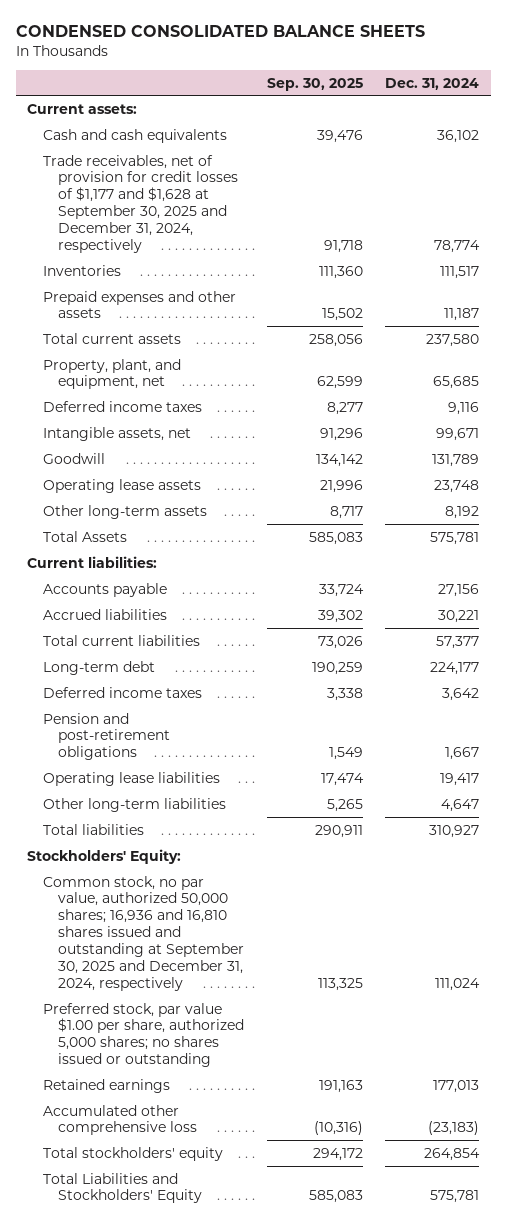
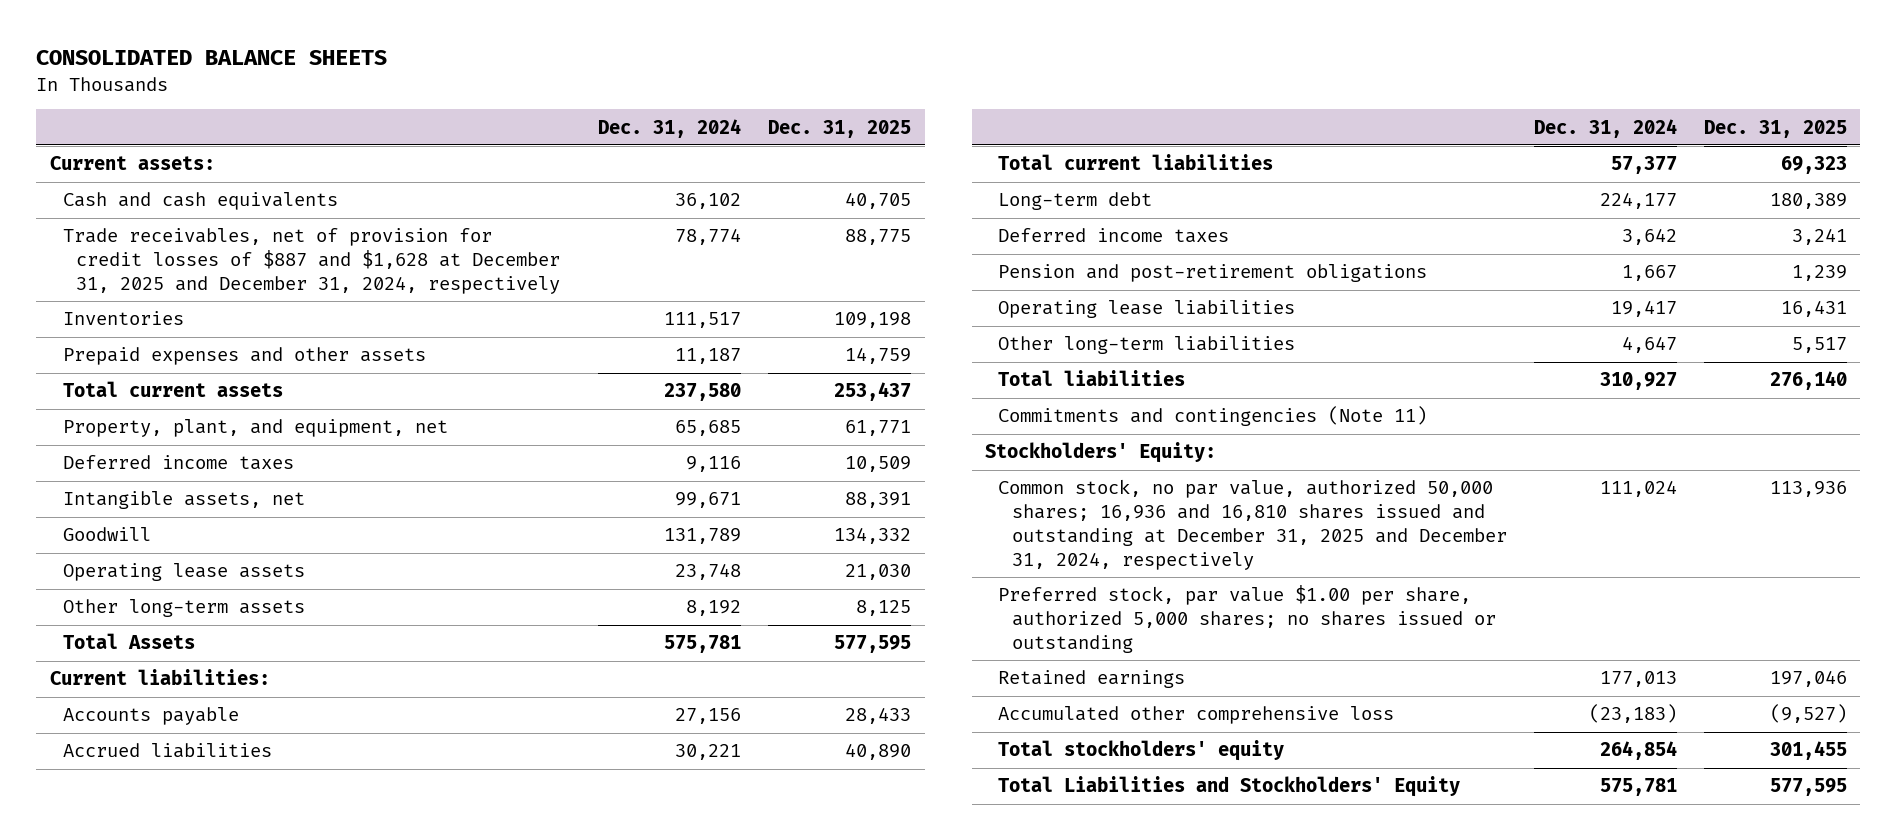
- CONDENSED CONSOLIDATED BALANCE SHEETS
+ CONSOLIDATED BALANCE SHEETS
- | Sep. 30, 2025 | Dec. 31, 2024
+ | Dec. 31, 2024 | Dec. 31, 2025
- Trade receivables, net of provision for credit losses of $1,177 and $1,628 at September 30, 2025 and December 31, 2024, respectively | 91,718 | 78,774
+ Trade receivables, net of provision for credit losses of $887 and $1,628 at December 31, 2025 and December 31, 2024, respectively | 78,774 | 88,775
+ Commitments and contingencies (Note 11)
- Common stock, no par value, authorized 50,000 shares; 16,936 and 16,810 shares issued and outstanding at September 30, 2025 and December 31, 2024, respectively | 113,325 | 111,024
+ Common stock, no par value, authorized 50,000 shares; 16,936 and 16,810 shares issued and outstanding at December 31, 2025 and December 31, 2024, respectively | 111,024 | 113,936

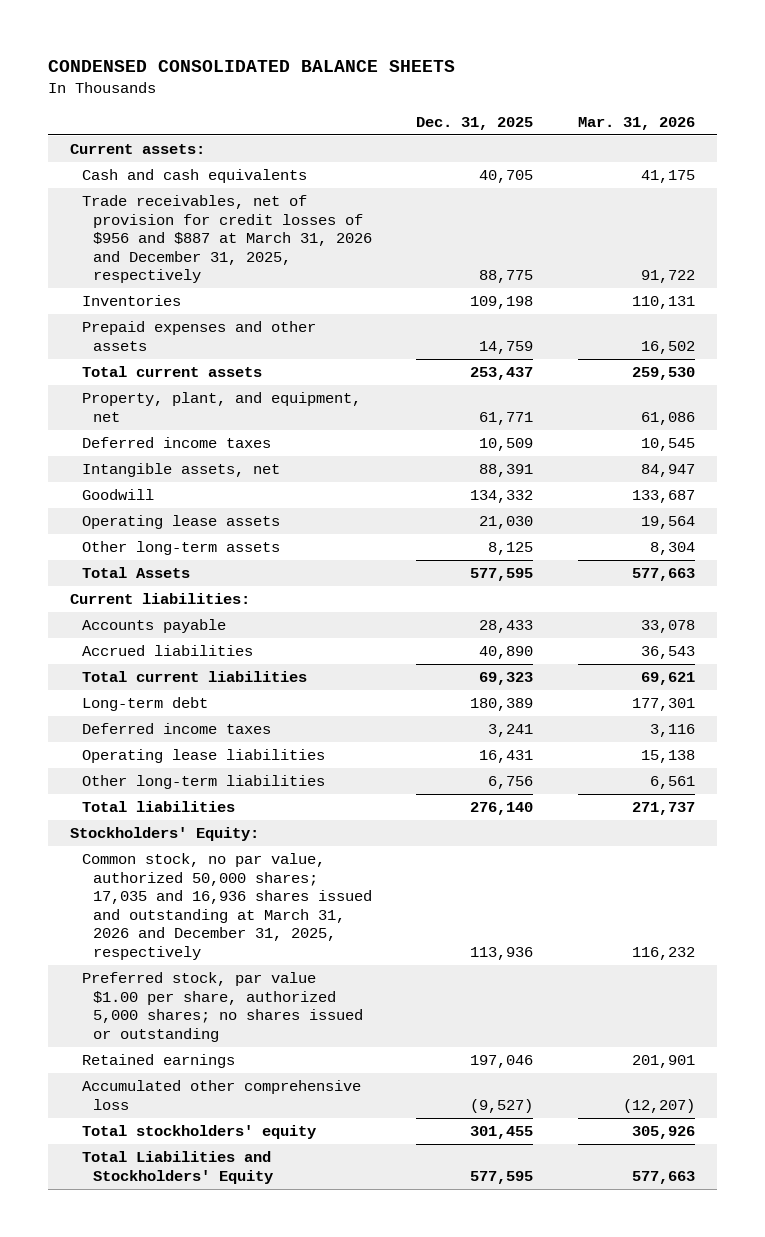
- CONSOLIDATED BALANCE SHEETS
+ CONDENSED CONSOLIDATED BALANCE SHEETS
- | Dec. 31, 2024 | Dec. 31, 2025
+ | Dec. 31, 2025 | Mar. 31, 2026
- Trade receivables, net of provision for credit losses of $887 and $1,628 at December 31, 2025 and December 31, 2024, respectively | 78,774 | 88,775
+ Trade receivables, net of provision for credit losses of $956 and $887 at March 31, 2026 and December 31, 2025, respectively | 88,775 | 91,722
- Pension and post-retirement obligations | 1,667 | 1,239
- Other long-term liabilities | 4,647 | 5,517
+ Other long-term liabilities | 6,756 | 6,561
- Commitments and contingencies (Note 11)
- Common stock, no par value, authorized 50,000 shares; 16,936 and 16,810 shares issued and outstanding at December 31, 2025 and December 31, 2024, respectively | 111,024 | 113,936
+ Common stock, no par value, authorized 50,000 shares; 17,035 and 16,936 shares issued and outstanding at March 31, 2026 and December 31, 2025, respectively | 113,936 | 116,232

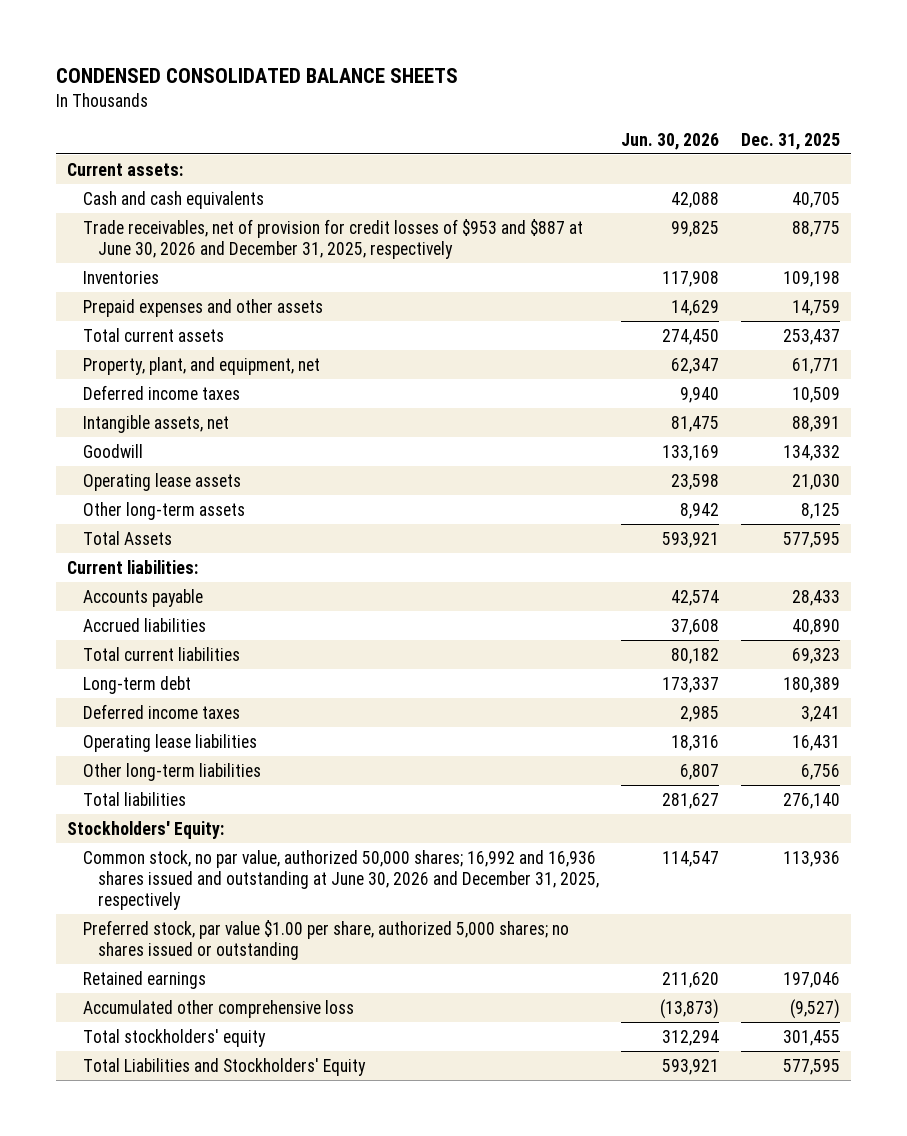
- | Dec. 31, 2025 | Mar. 31, 2026
+ | Jun. 30, 2026 | Dec. 31, 2025
- Trade receivables, net of provision for credit losses of $956 and $887 at March 31, 2026 and December 31, 2025, respectively | 88,775 | 91,722
+ Trade receivables, net of provision for credit losses of $953 and $887 at June 30, 2026 and December 31, 2025, respectively | 99,825 | 88,775
- Common stock, no par value, authorized 50,000 shares; 17,035 and 16,936 shares issued and outstanding at March 31, 2026 and December 31, 2025, respectively | 113,936 | 116,232
+ Common stock, no par value, authorized 50,000 shares; 16,992 and 16,936 shares issued and outstanding at June 30, 2026 and December 31, 2025, respectively | 114,547 | 113,936

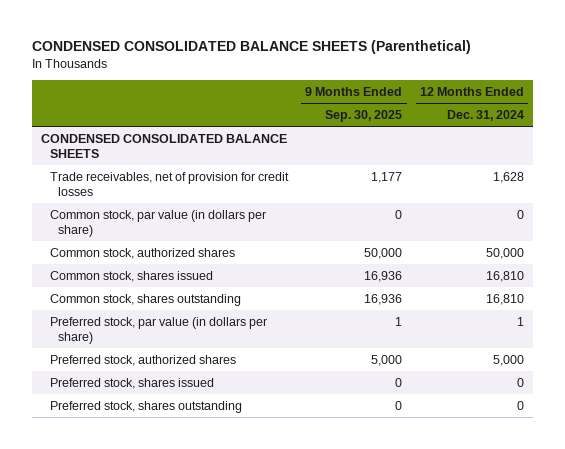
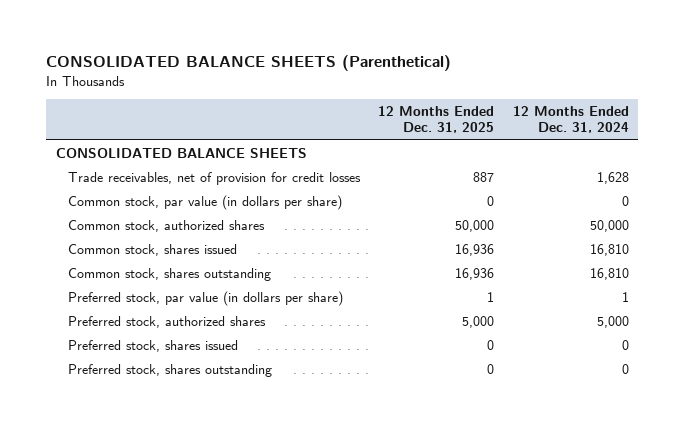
- CONDENSED CONSOLIDATED BALANCE SHEETS (Parenthetical)
+ CONSOLIDATED BALANCE SHEETS (Parenthetical)
- | 9 Months Ended Sep. 30, 2025 | 12 Months Ended Dec. 31, 2024
+ | 12 Months Ended Dec. 31, 2025 | 12 Months Ended Dec. 31, 2024
- CONDENSED CONSOLIDATED BALANCE SHEETS
+ CONSOLIDATED BALANCE SHEETS

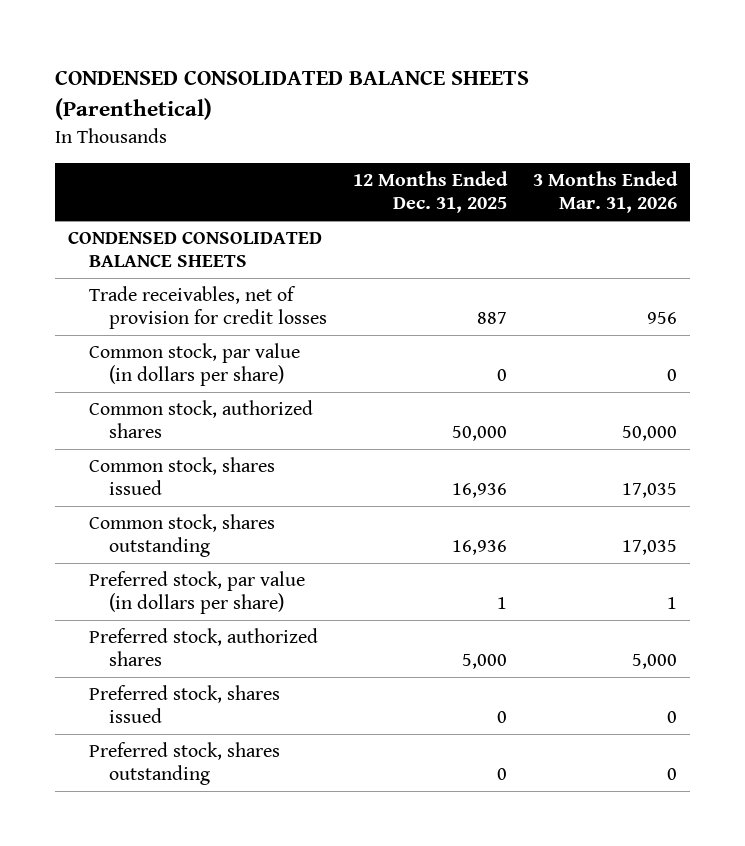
- CONSOLIDATED BALANCE SHEETS (Parenthetical)
+ CONDENSED CONSOLIDATED BALANCE SHEETS (Parenthetical)
- | 12 Months Ended Dec. 31, 2025 | 12 Months Ended Dec. 31, 2024
+ | 12 Months Ended Dec. 31, 2025 | 3 Months Ended Mar. 31, 2026
- CONSOLIDATED BALANCE SHEETS
+ CONDENSED CONSOLIDATED BALANCE SHEETS

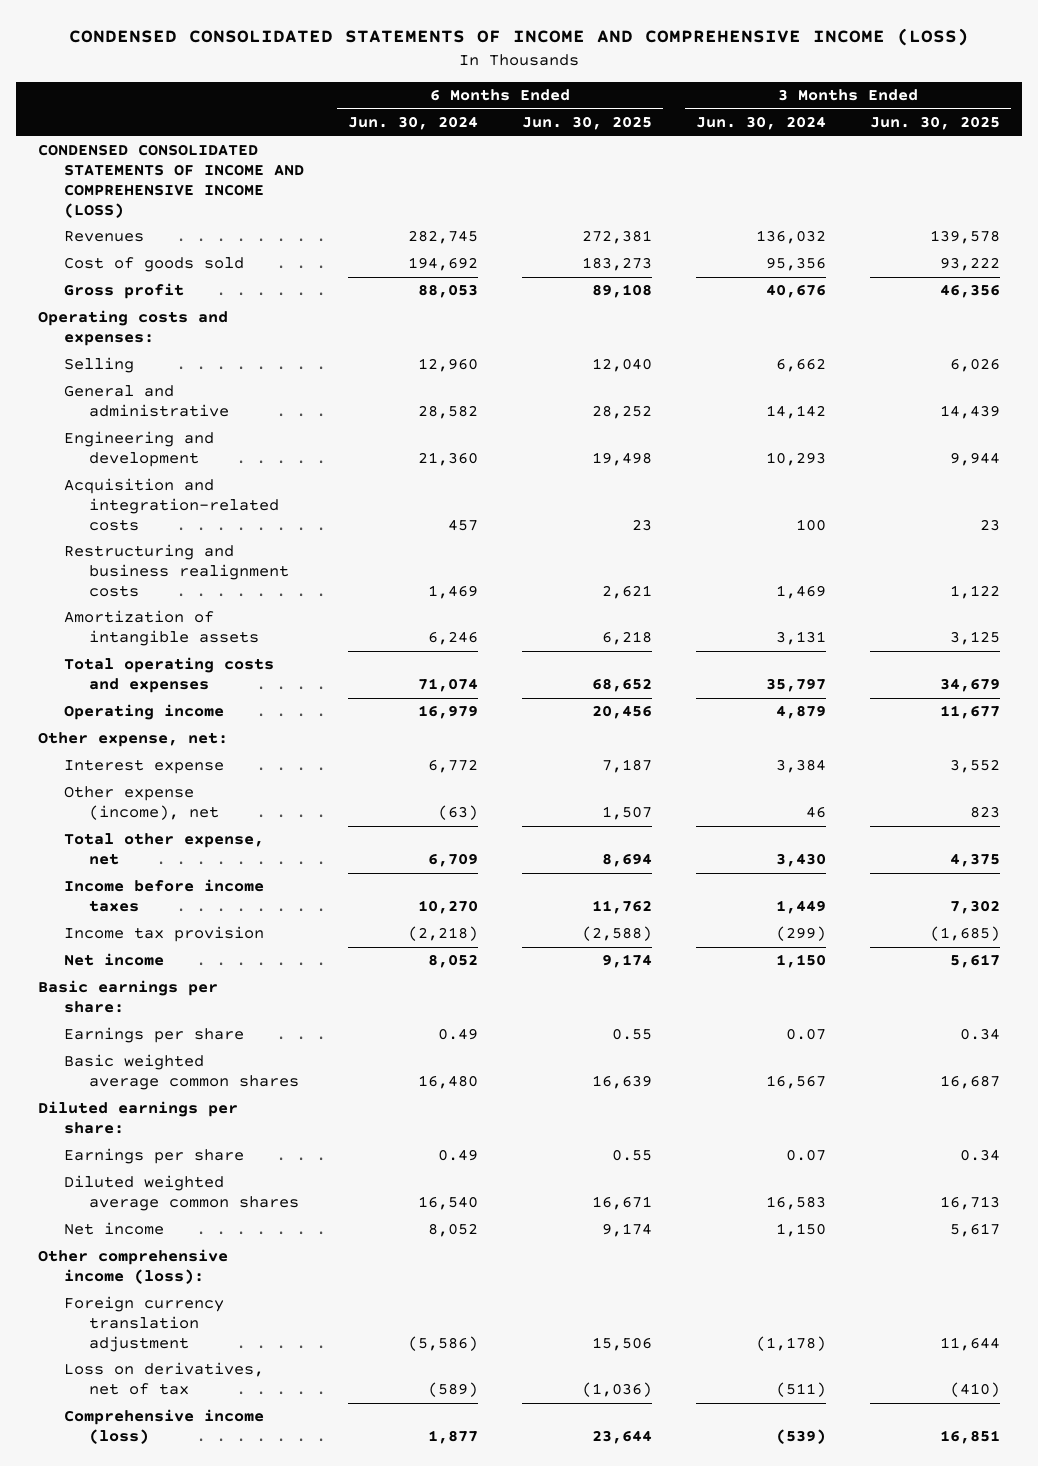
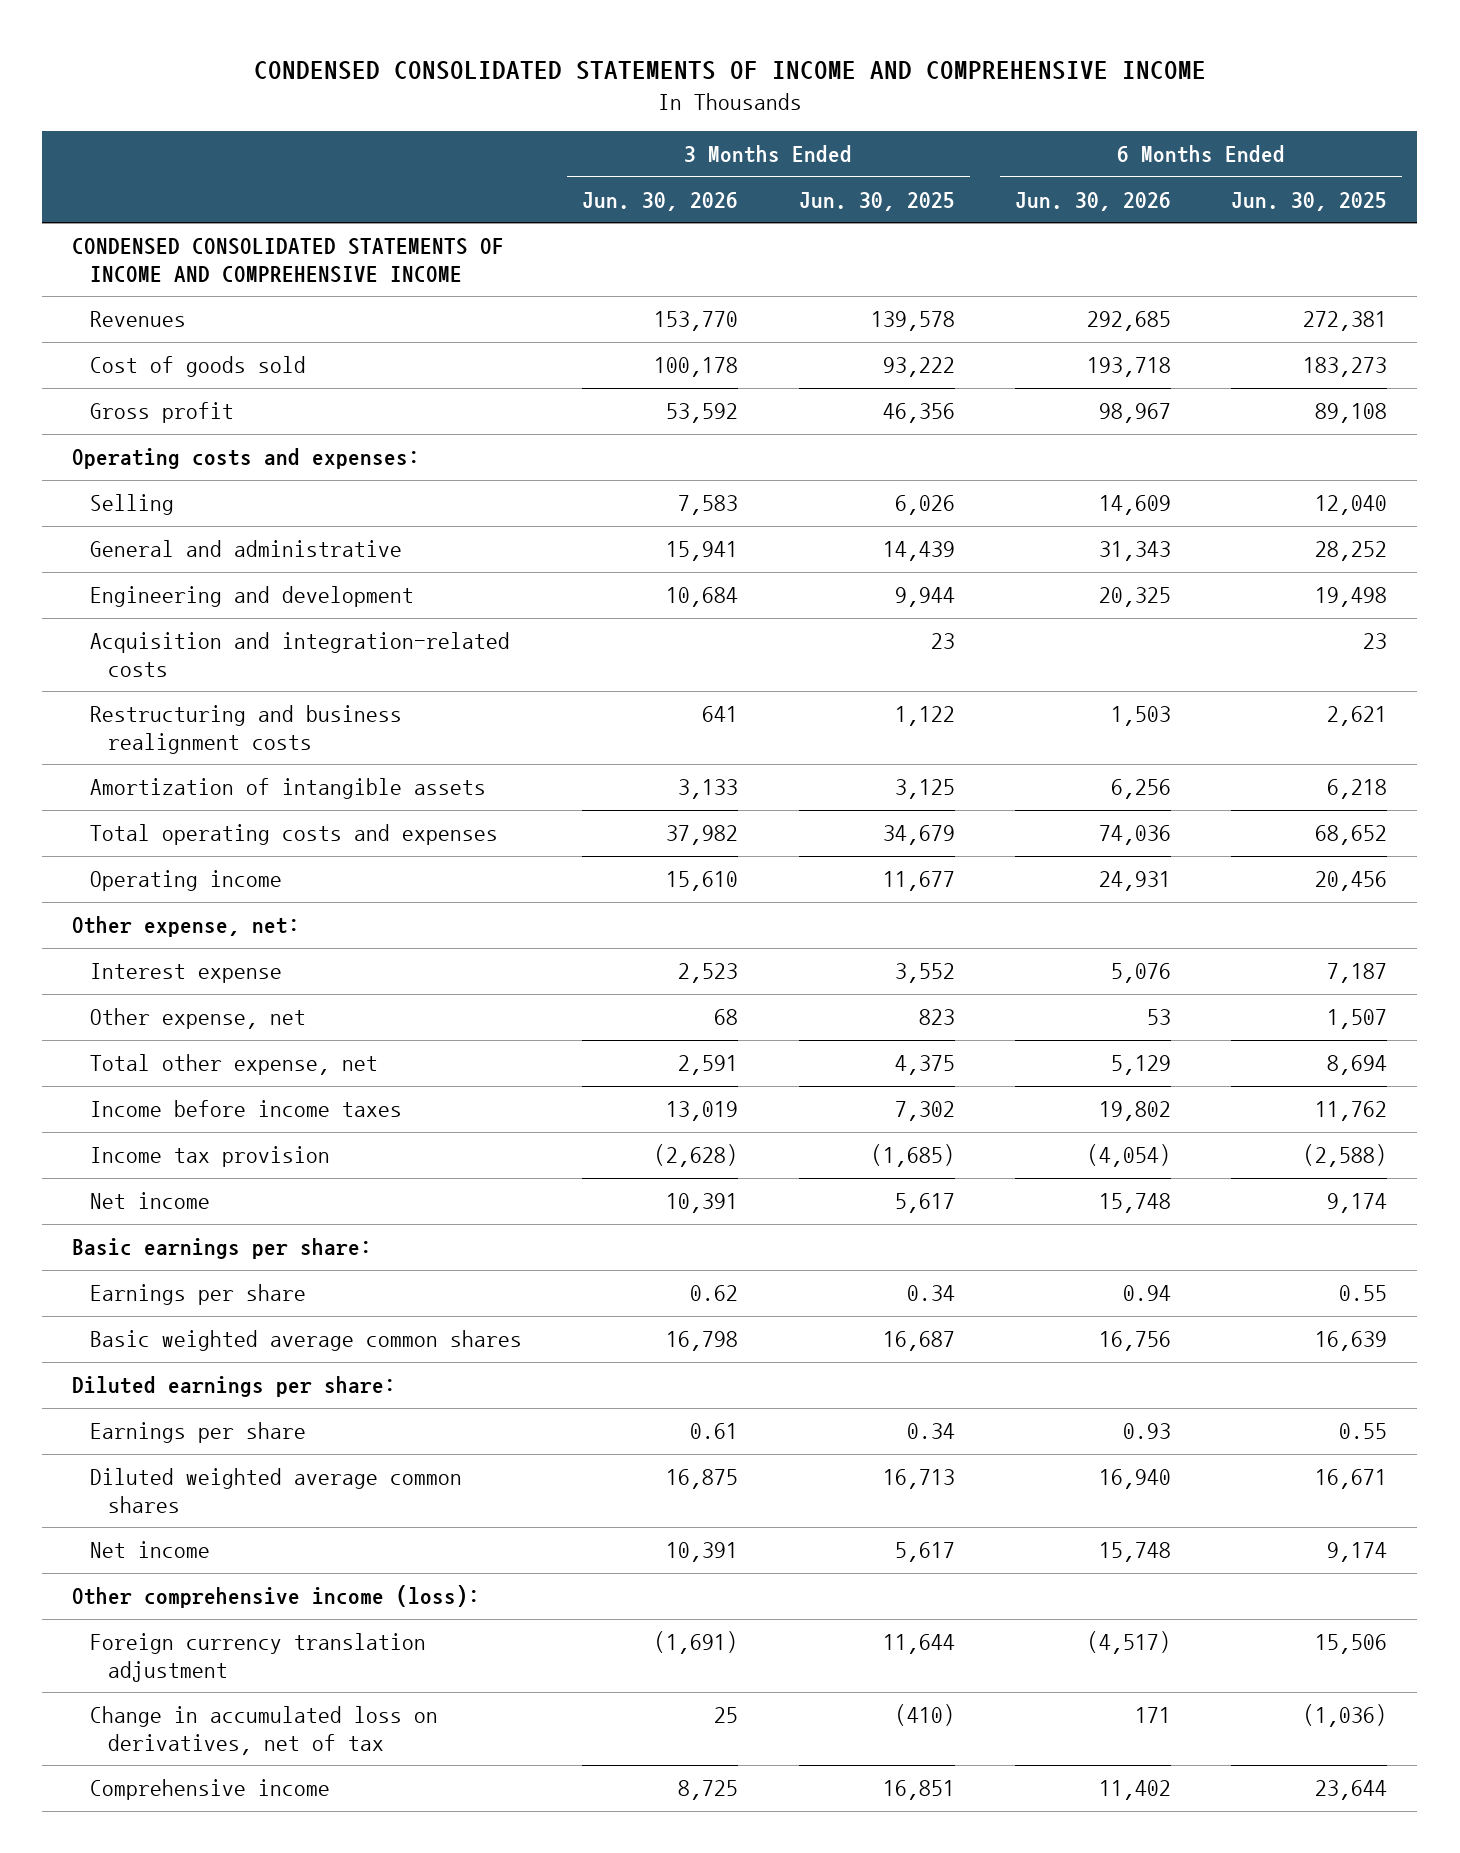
- CONDENSED CONSOLIDATED STATEMENTS OF INCOME AND COMPREHENSIVE INCOME (LOSS)
+ CONDENSED CONSOLIDATED STATEMENTS OF INCOME AND COMPREHENSIVE INCOME
- | 6 Months Ended Jun. 30, 2024 | 6 Months Ended Jun. 30, 2025 | 3 Months Ended Jun. 30, 2024 | 3 Months Ended Jun. 30, 2025
+ | 3 Months Ended Jun. 30, 2026 | 3 Months Ended Jun. 30, 2025 | 6 Months Ended Jun. 30, 2026 | 6 Months Ended Jun. 30, 2025
- CONDENSED CONSOLIDATED STATEMENTS OF INCOME AND COMPREHENSIVE INCOME (LOSS)
+ CONDENSED CONSOLIDATED STATEMENTS OF INCOME AND COMPREHENSIVE INCOME
- Other expense (income), net | (63) | 1,507 | 46 | 823
+ Other expense, net | 68 | 823 | 53 | 1,507
- Loss on derivatives, net of tax | (589) | (1,036) | (511) | (410)
- Comprehensive income (loss) | 1,877 | 23,644 | (539) | 16,851
+ Change in accumulated loss on derivatives, net of tax | 25 | (410) | 171 | (1,036)
+ Comprehensive income | 8,725 | 16,851 | 11,402 | 23,644

